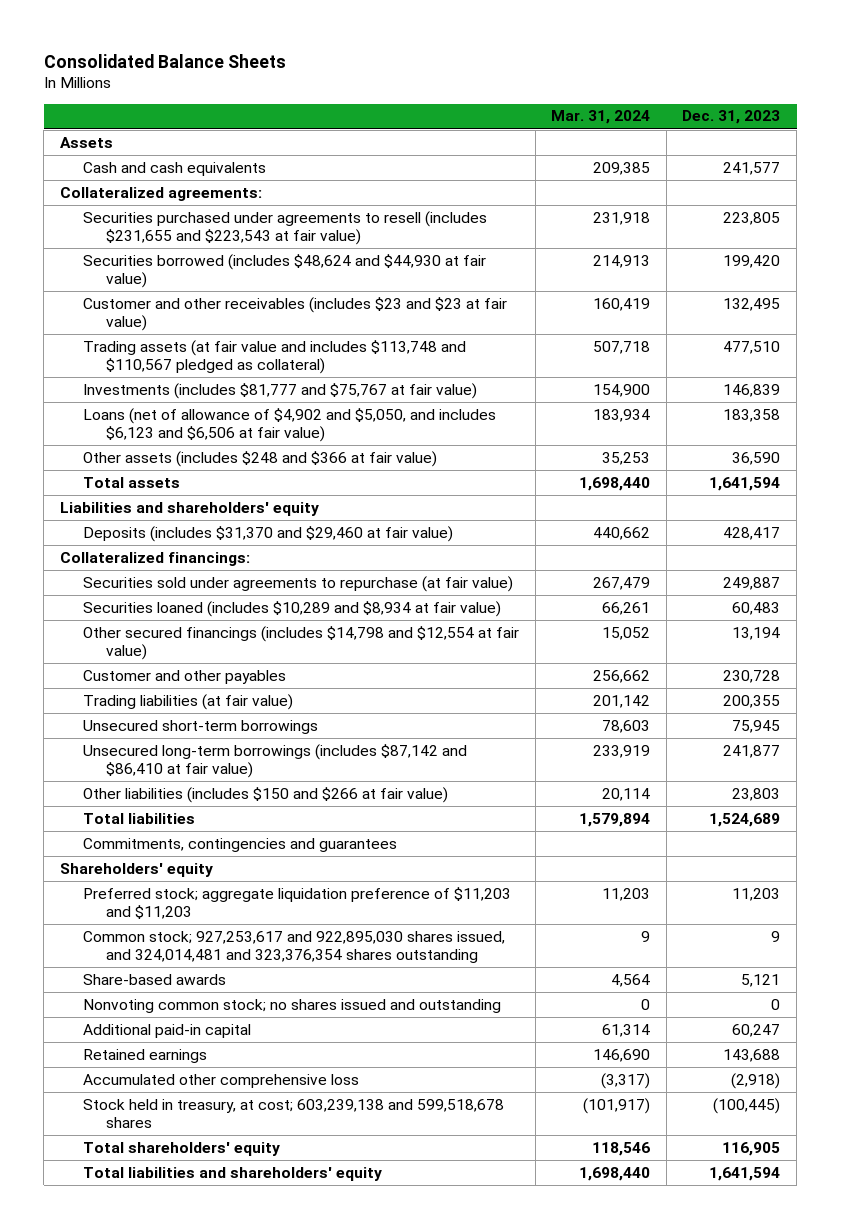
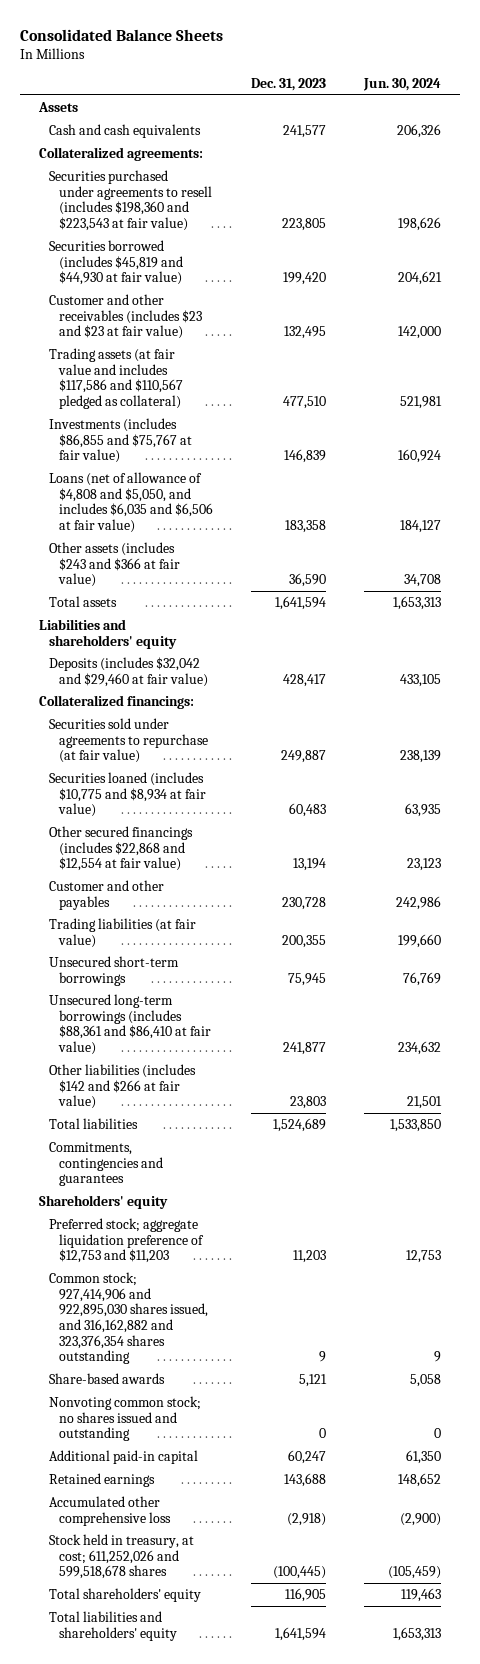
- | Mar. 31, 2024 | Dec. 31, 2023
+ | Dec. 31, 2023 | Jun. 30, 2024
- Securities purchased under agreements to resell (includes $231,655 and $223,543 at fair value) | 231,918 | 223,805
- Securities borrowed (includes $48,624 and $44,930 at fair value) | 214,913 | 199,420
+ Securities purchased under agreements to resell (includes $198,360 and $223,543 at fair value) | 223,805 | 198,626
+ Securities borrowed (includes $45,819 and $44,930 at fair value) | 199,420 | 204,621
- Trading assets (at fair value and includes $113,748 and $110,567 pledged as collateral) | 507,718 | 477,510
- Investments (includes $81,777 and $75,767 at fair value) | 154,900 | 146,839
- Loans (net of allowance of $4,902 and $5,050, and includes $6,123 and $6,506 at fair value) | 183,934 | 183,358
- Other assets (includes $248 and $366 at fair value) | 35,253 | 36,590
+ Trading assets (at fair value and includes $117,586 and $110,567 pledged as collateral) | 477,510 | 521,981
+ Investments (includes $86,855 and $75,767 at fair value) | 146,839 | 160,924
+ Loans (net of allowance of $4,808 and $5,050, and includes $6,035 and $6,506 at fair value) | 183,358 | 184,127
+ Other assets (includes $243 and $366 at fair value) | 36,590 | 34,708
- Deposits (includes $31,370 and $29,460 at fair value) | 440,662 | 428,417
+ Deposits (includes $32,042 and $29,460 at fair value) | 428,417 | 433,105
- Securities loaned (includes $10,289 and $8,934 at fair value) | 66,261 | 60,483
- Other secured financings (includes $14,798 and $12,554 at fair value) | 15,052 | 13,194
+ Securities loaned (includes $10,775 and $8,934 at fair value) | 60,483 | 63,935
+ Other secured financings (includes $22,868 and $12,554 at fair value) | 13,194 | 23,123
- Unsecured long-term borrowings (includes $87,142 and $86,410 at fair value) | 233,919 | 241,877
- Other liabilities (includes $150 and $266 at fair value) | 20,114 | 23,803
+ Unsecured long-term borrowings (includes $88,361 and $86,410 at fair value) | 241,877 | 234,632
+ Other liabilities (includes $142 and $266 at fair value) | 23,803 | 21,501
- Preferred stock; aggregate liquidation preference of $11,203 and $11,203 | 11,203 | 11,203
- Common stock; 927,253,617 and 922,895,030 shares issued, and 324,014,481 and 323,376,354 shares outstanding | 9 | 9
+ Preferred stock; aggregate liquidation preference of $12,753 and $11,203 | 11,203 | 12,753
+ Common stock; 927,414,906 and 922,895,030 shares issued, and 316,162,882 and 323,376,354 shares outstanding | 9 | 9
- Stock held in treasury, at cost; 603,239,138 and 599,518,678 shares | (101,917) | (100,445)
+ Stock held in treasury, at cost; 611,252,026 and 599,518,678 shares | (100,445) | (105,459)

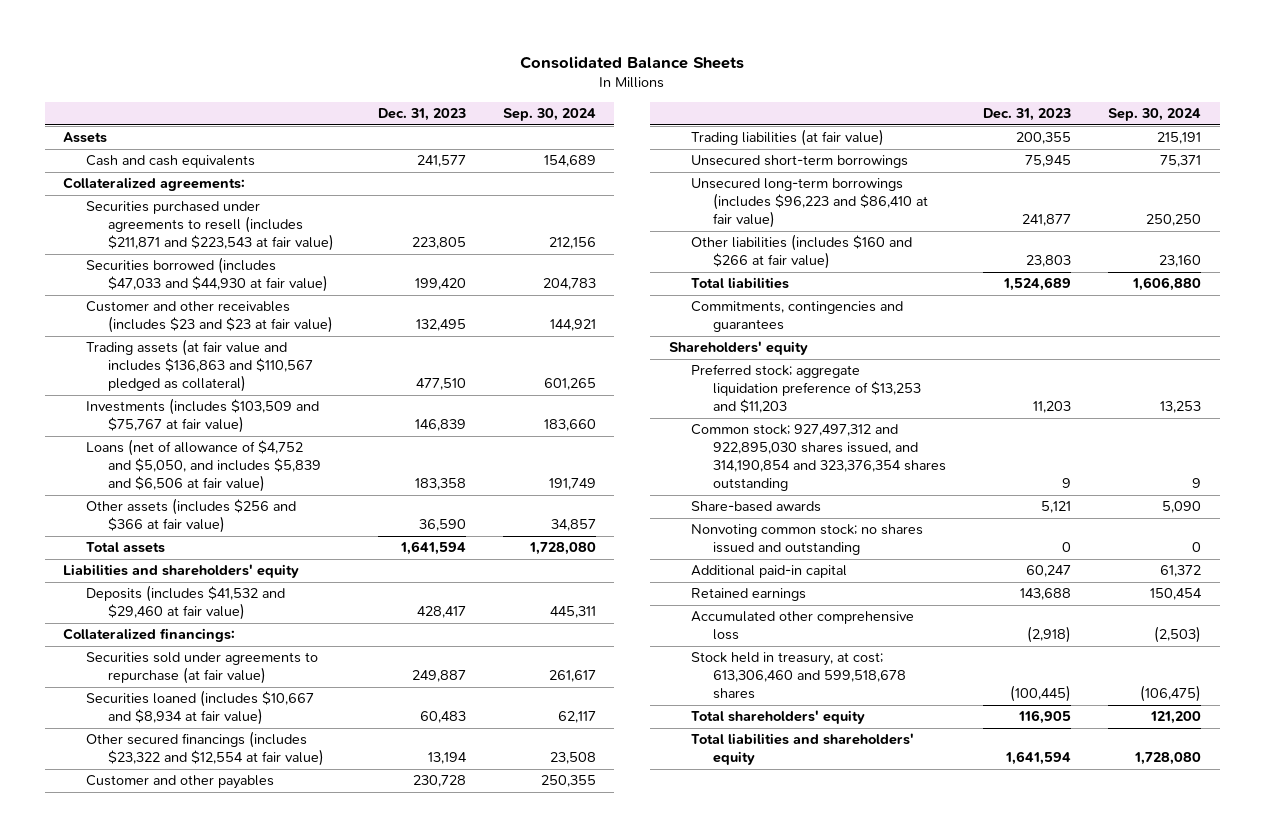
- | Dec. 31, 2023 | Jun. 30, 2024
+ | Dec. 31, 2023 | Sep. 30, 2024
- Securities purchased under agreements to resell (includes $198,360 and $223,543 at fair value) | 223,805 | 198,626
- Securities borrowed (includes $45,819 and $44,930 at fair value) | 199,420 | 204,621
+ Securities purchased under agreements to resell (includes $211,871 and $223,543 at fair value) | 223,805 | 212,156
+ Securities borrowed (includes $47,033 and $44,930 at fair value) | 199,420 | 204,783
- Trading assets (at fair value and includes $117,586 and $110,567 pledged as collateral) | 477,510 | 521,981
- Investments (includes $86,855 and $75,767 at fair value) | 146,839 | 160,924
- Loans (net of allowance of $4,808 and $5,050, and includes $6,035 and $6,506 at fair value) | 183,358 | 184,127
- Other assets (includes $243 and $366 at fair value) | 36,590 | 34,708
+ Trading assets (at fair value and includes $136,863 and $110,567 pledged as collateral) | 477,510 | 601,265
+ Investments (includes $103,509 and $75,767 at fair value) | 146,839 | 183,660
+ Loans (net of allowance of $4,752 and $5,050, and includes $5,839 and $6,506 at fair value) | 183,358 | 191,749
+ Other assets (includes $256 and $366 at fair value) | 36,590 | 34,857
- Deposits (includes $32,042 and $29,460 at fair value) | 428,417 | 433,105
+ Deposits (includes $41,532 and $29,460 at fair value) | 428,417 | 445,311
- Securities loaned (includes $10,775 and $8,934 at fair value) | 60,483 | 63,935
- Other secured financings (includes $22,868 and $12,554 at fair value) | 13,194 | 23,123
+ Securities loaned (includes $10,667 and $8,934 at fair value) | 60,483 | 62,117
+ Other secured financings (includes $23,322 and $12,554 at fair value) | 13,194 | 23,508
- Unsecured long-term borrowings (includes $88,361 and $86,410 at fair value) | 241,877 | 234,632
- Other liabilities (includes $142 and $266 at fair value) | 23,803 | 21,501
+ Unsecured long-term borrowings (includes $96,223 and $86,410 at fair value) | 241,877 | 250,250
+ Other liabilities (includes $160 and $266 at fair value) | 23,803 | 23,160
- Preferred stock; aggregate liquidation preference of $12,753 and $11,203 | 11,203 | 12,753
- Common stock; 927,414,906 and 922,895,030 shares issued, and 316,162,882 and 323,376,354 shares outstanding | 9 | 9
+ Preferred stock; aggregate liquidation preference of $13,253 and $11,203 | 11,203 | 13,253
+ Common stock; 927,497,312 and 922,895,030 shares issued, and 314,190,854 and 323,376,354 shares outstanding | 9 | 9
- Stock held in treasury, at cost; 611,252,026 and 599,518,678 shares | (100,445) | (105,459)
+ Stock held in treasury, at cost; 613,306,460 and 599,518,678 shares | (100,445) | (106,475)

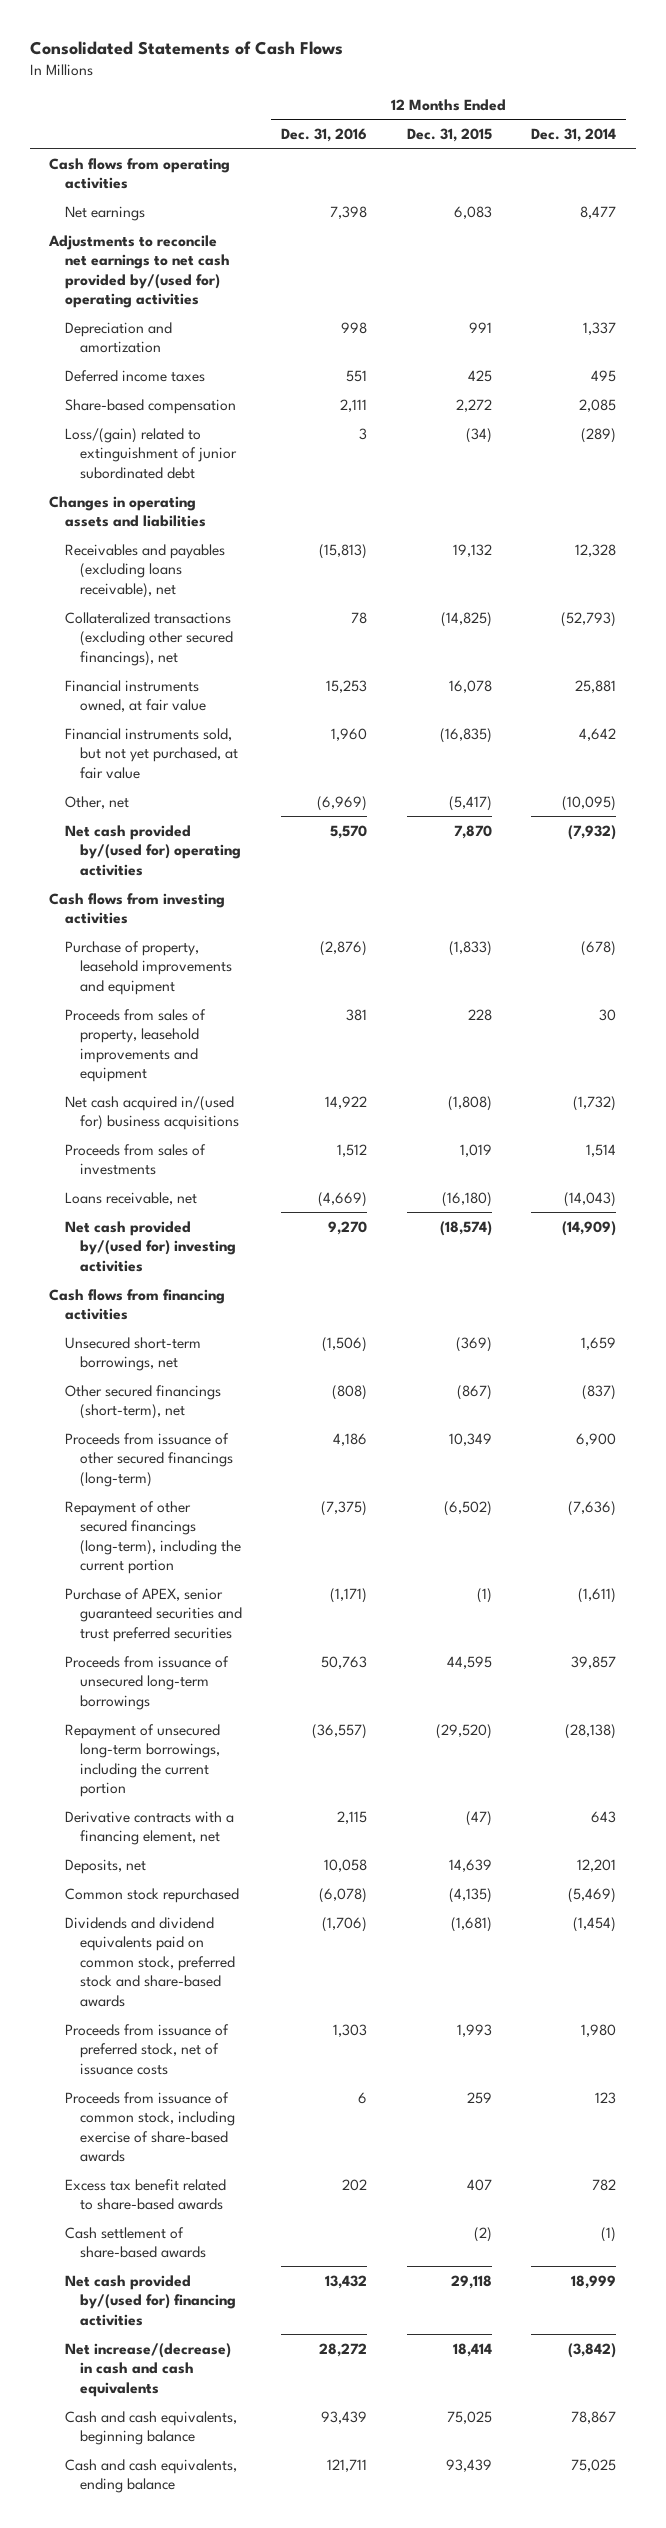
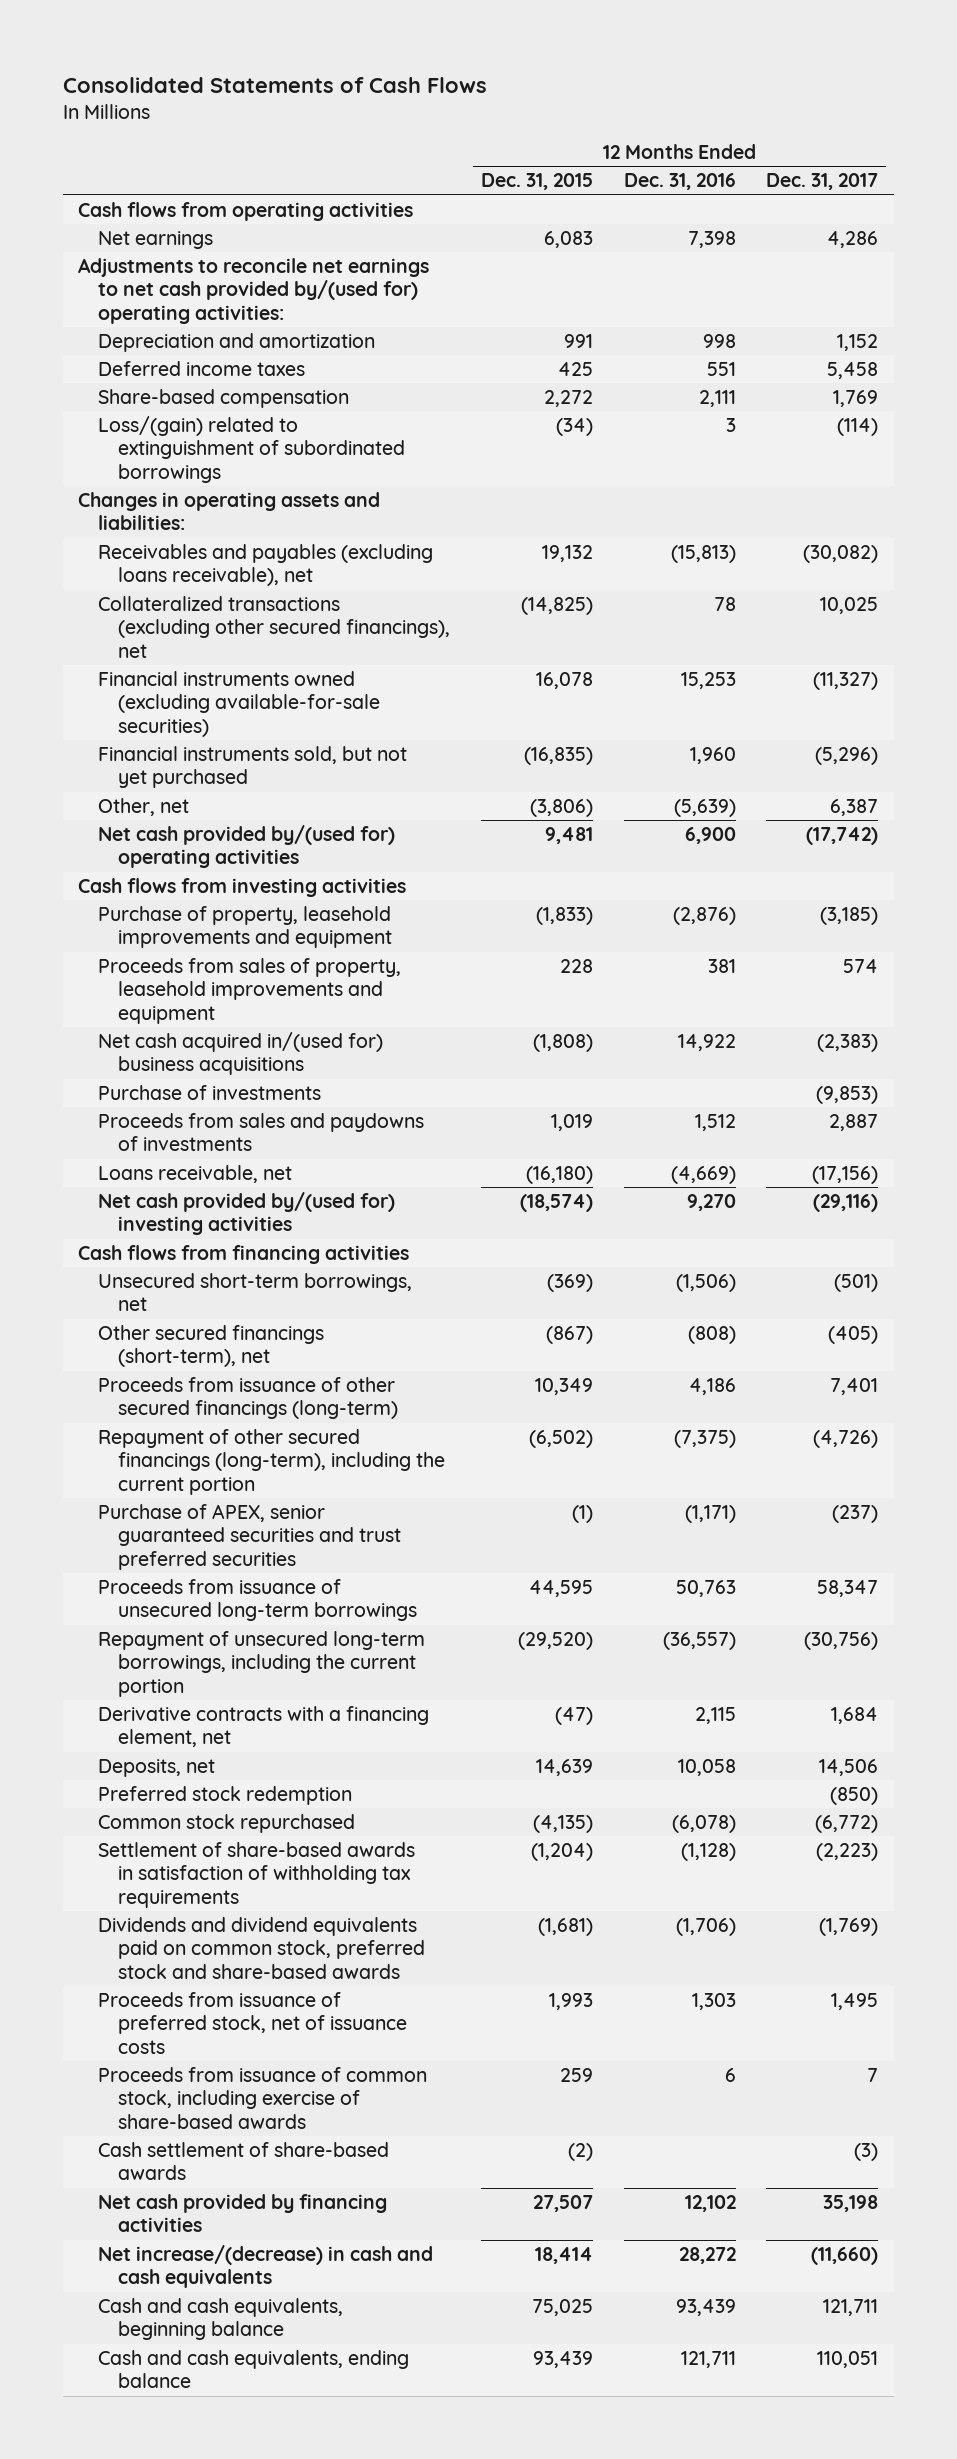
- | 12 Months Ended Dec. 31, 2016 | 12 Months Ended Dec. 31, 2015 | 12 Months Ended Dec. 31, 2014
+ | 12 Months Ended Dec. 31, 2015 | 12 Months Ended Dec. 31, 2016 | 12 Months Ended Dec. 31, 2017
- Adjustments to reconcile net earnings to net cash provided by/(used for) operating activities
+ Adjustments to reconcile net earnings to net cash provided by/(used for) operating activities:
- Loss/(gain) related to extinguishment of junior subordinated debt | 3 | (34) | (289)
- Changes in operating assets and liabilities
+ Loss/(gain) related to extinguishment of subordinated borrowings | (34) | 3 | (114)
+ Changes in operating assets and liabilities:
- Financial instruments owned, at fair value | 15,253 | 16,078 | 25,881
- Financial instruments sold, but not yet purchased, at fair value | 1,960 | (16,835) | 4,642
- Other, net | (6,969) | (5,417) | (10,095)
- Net cash provided by/(used for) operating activities | 5,570 | 7,870 | (7,932)
+ Financial instruments owned (excluding available-for-sale securities) | 16,078 | 15,253 | (11,327)
+ Financial instruments sold, but not yet purchased | (16,835) | 1,960 | (5,296)
+ Other, net | (3,806) | (5,639) | 6,387
+ Net cash provided by/(used for) operating activities | 9,481 | 6,900 | (17,742)
- Proceeds from sales of investments | 1,512 | 1,019 | 1,514
+ Purchase of investments | | | (9,853)
+ Proceeds from sales and paydowns of investments | 1,019 | 1,512 | 2,887
+ Preferred stock redemption | | | (850)
+ Settlement of share-based awards in satisfaction of withholding tax requirements | (1,204) | (1,128) | (2,223)
- Excess tax benefit related to share-based awards | 202 | 407 | 782
- Net cash provided by/(used for) financing activities | 13,432 | 29,118 | 18,999
+ Net cash provided by financing activities | 27,507 | 12,102 | 35,198

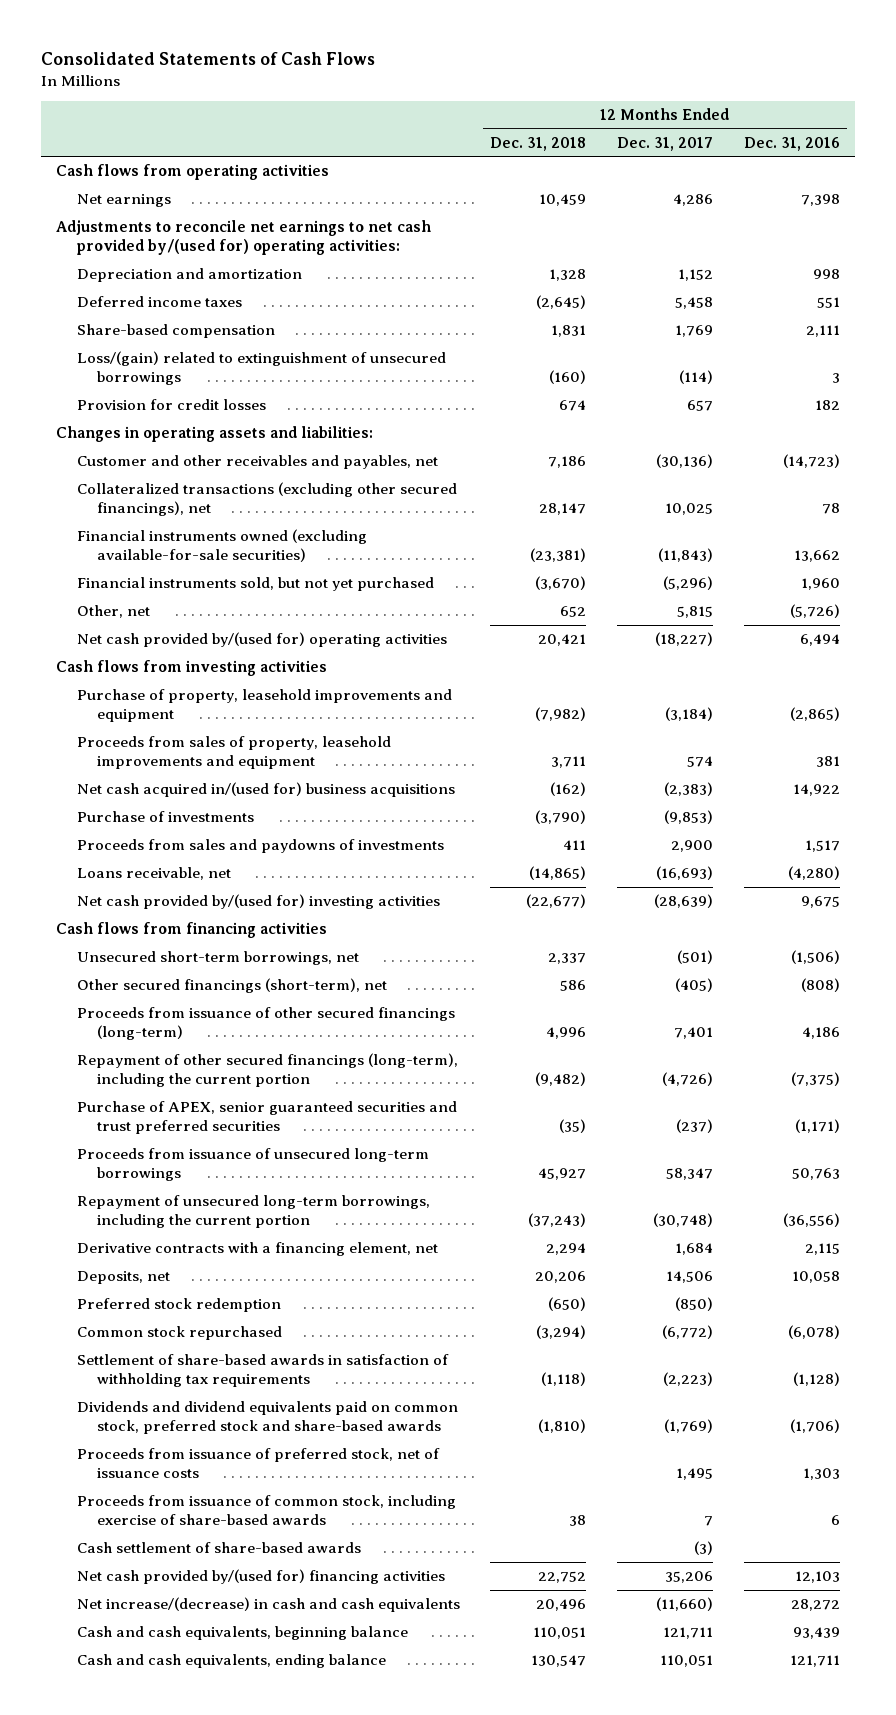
- | 12 Months Ended Dec. 31, 2015 | 12 Months Ended Dec. 31, 2016 | 12 Months Ended Dec. 31, 2017
+ | 12 Months Ended Dec. 31, 2018 | 12 Months Ended Dec. 31, 2017 | 12 Months Ended Dec. 31, 2016
- Loss/(gain) related to extinguishment of subordinated borrowings | (34) | 3 | (114)
+ Loss/(gain) related to extinguishment of unsecured borrowings | (160) | (114) | 3
+ Provision for credit losses | 674 | 657 | 182
- Receivables and payables (excluding loans receivable), net | 19,132 | (15,813) | (30,082)
+ Customer and other receivables and payables, net | 7,186 | (30,136) | (14,723)
- Financial instruments owned (excluding available-for-sale securities) | 16,078 | 15,253 | (11,327)
+ Financial instruments owned (excluding available-for-sale securities) | (23,381) | (11,843) | 13,662
- Other, net | (3,806) | (5,639) | 6,387
- Net cash provided by/(used for) operating activities | 9,481 | 6,900 | (17,742)
+ Other, net | 652 | 5,815 | (5,726)
+ Net cash provided by/(used for) operating activities | 20,421 | (18,227) | 6,494
- Purchase of property, leasehold improvements and equipment | (1,833) | (2,876) | (3,185)
+ Purchase of property, leasehold improvements and equipment | (7,982) | (3,184) | (2,865)
- Proceeds from sales and paydowns of investments | 1,019 | 1,512 | 2,887
- Loans receivable, net | (16,180) | (4,669) | (17,156)
- Net cash provided by/(used for) investing activities | (18,574) | 9,270 | (29,116)
+ Proceeds from sales and paydowns of investments | 411 | 2,900 | 1,517
+ Loans receivable, net | (14,865) | (16,693) | (4,280)
+ Net cash provided by/(used for) investing activities | (22,677) | (28,639) | 9,675
- Repayment of unsecured long-term borrowings, including the current portion | (29,520) | (36,557) | (30,756)
+ Repayment of unsecured long-term borrowings, including the current portion | (37,243) | (30,748) | (36,556)
- Net cash provided by financing activities | 27,507 | 12,102 | 35,198
+ Net cash provided by/(used for) financing activities | 22,752 | 35,206 | 12,103

